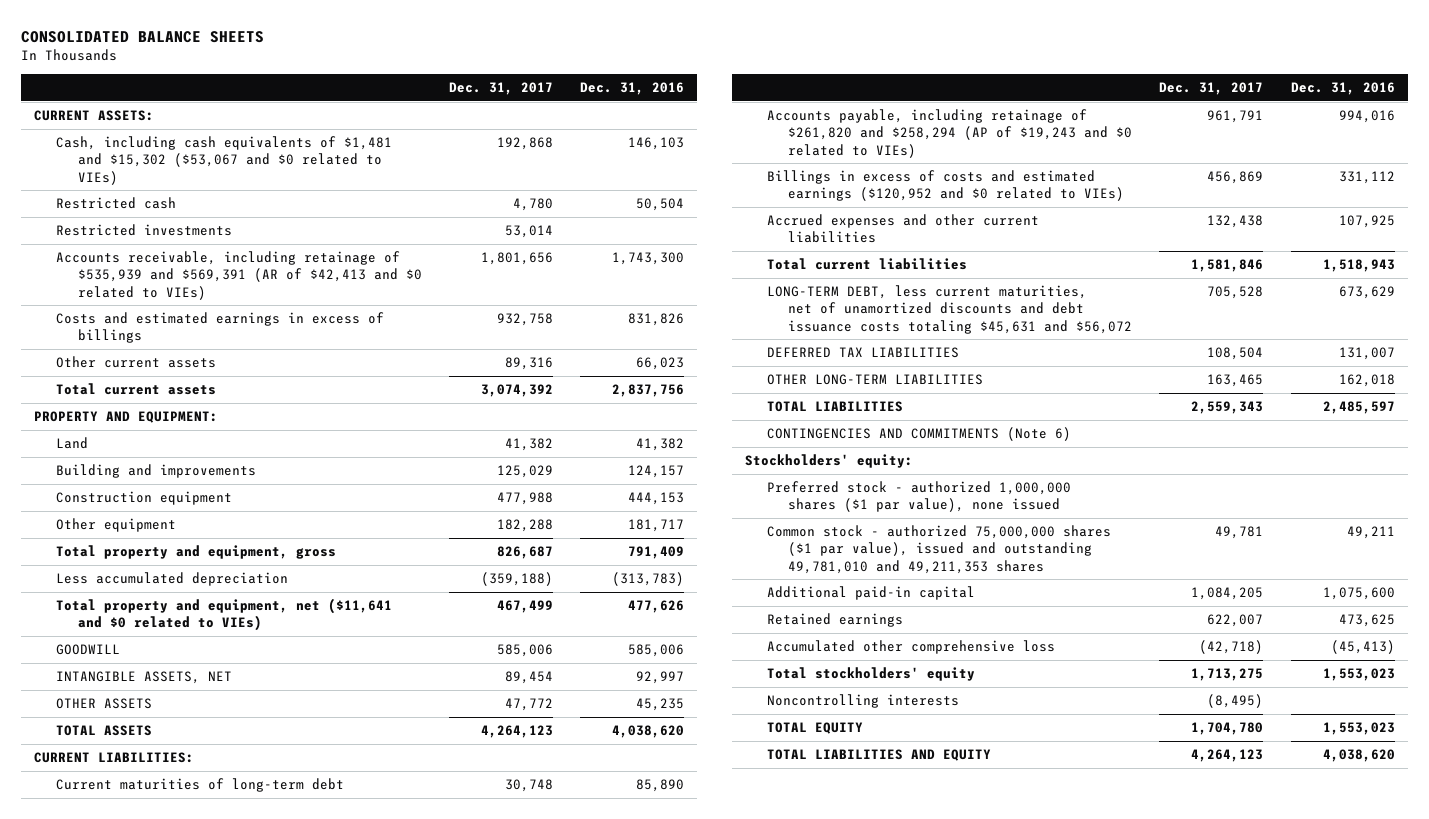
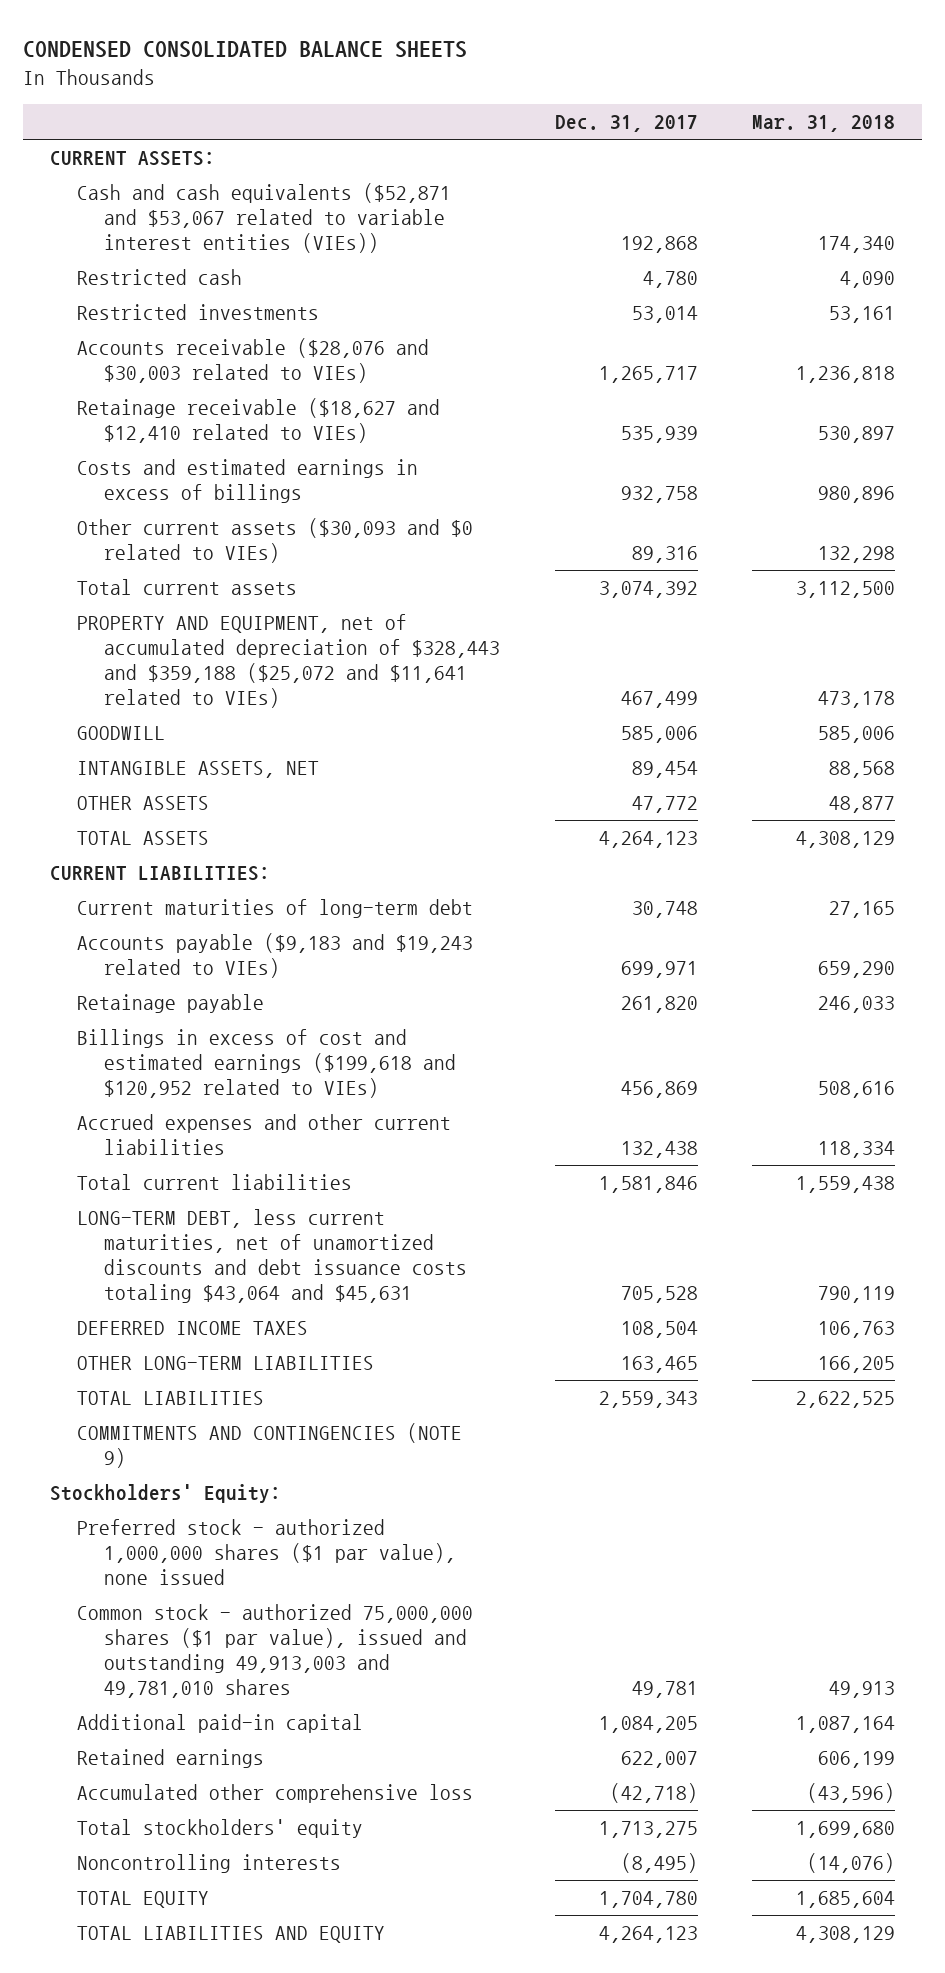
- CONSOLIDATED BALANCE SHEETS
+ CONDENSED CONSOLIDATED BALANCE SHEETS
- | Dec. 31, 2017 | Dec. 31, 2016
+ | Dec. 31, 2017 | Mar. 31, 2018
- Cash, including cash equivalents of $1,481 and $15,302 ($53,067 and $0 related to VIEs) | 192,868 | 146,103
+ Cash and cash equivalents ($52,871 and $53,067 related to variable interest entities (VIEs)) | 192,868 | 174,340
- Accounts receivable, including retainage of $535,939 and $569,391 (AR of $42,413 and $0 related to VIEs) | 1,801,656 | 1,743,300
+ Accounts receivable ($28,076 and $30,003 related to VIEs) | 1,265,717 | 1,236,818
+ Retainage receivable ($18,627 and $12,410 related to VIEs) | 535,939 | 530,897
- Other current assets | 89,316 | 66,023
+ Other current assets ($30,093 and $0 related to VIEs) | 89,316 | 132,298
- PROPERTY AND EQUIPMENT:
- Land | 41,382 | 41,382
- Building and improvements | 125,029 | 124,157
- Construction equipment | 477,988 | 444,153
- Other equipment | 182,288 | 181,717
- Total property and equipment, gross | 826,687 | 791,409
- Less accumulated depreciation | (359,188) | (313,783)
- Total property and equipment, net ($11,641 and $0 related to VIEs) | 467,499 | 477,626
+ PROPERTY AND EQUIPMENT, net of accumulated depreciation of $328,443 and $359,188 ($25,072 and $11,641 related to VIEs) | 467,499 | 473,178
- Accounts payable, including retainage of $261,820 and $258,294 (AP of $19,243 and $0 related to VIEs) | 961,791 | 994,016
- Billings in excess of costs and estimated earnings ($120,952 and $0 related to VIEs) | 456,869 | 331,112
+ Accounts payable ($9,183 and $19,243 related to VIEs) | 699,971 | 659,290
+ Retainage payable | 261,820 | 246,033
+ Billings in excess of cost and estimated earnings ($199,618 and $120,952 related to VIEs) | 456,869 | 508,616
- LONG-TERM DEBT, less current maturities, net of unamortized discounts and debt issuance costs totaling $45,631 and $56,072 | 705,528 | 673,629
- DEFERRED TAX LIABILITIES | 108,504 | 131,007
+ LONG-TERM DEBT, less current maturities, net of unamortized discounts and debt issuance costs totaling $43,064 and $45,631 | 705,528 | 790,119
+ DEFERRED INCOME TAXES | 108,504 | 106,763
- CONTINGENCIES AND COMMITMENTS (Note 6)
- Stockholders' equity:
+ COMMITMENTS AND CONTINGENCIES (NOTE 9)
+ Stockholders' Equity:
- Common stock - authorized 75,000,000 shares ($1 par value), issued and outstanding 49,781,010 and 49,211,353 shares | 49,781 | 49,211
+ Common stock - authorized 75,000,000 shares ($1 par value), issued and outstanding 49,913,003 and 49,781,010 shares | 49,781 | 49,913

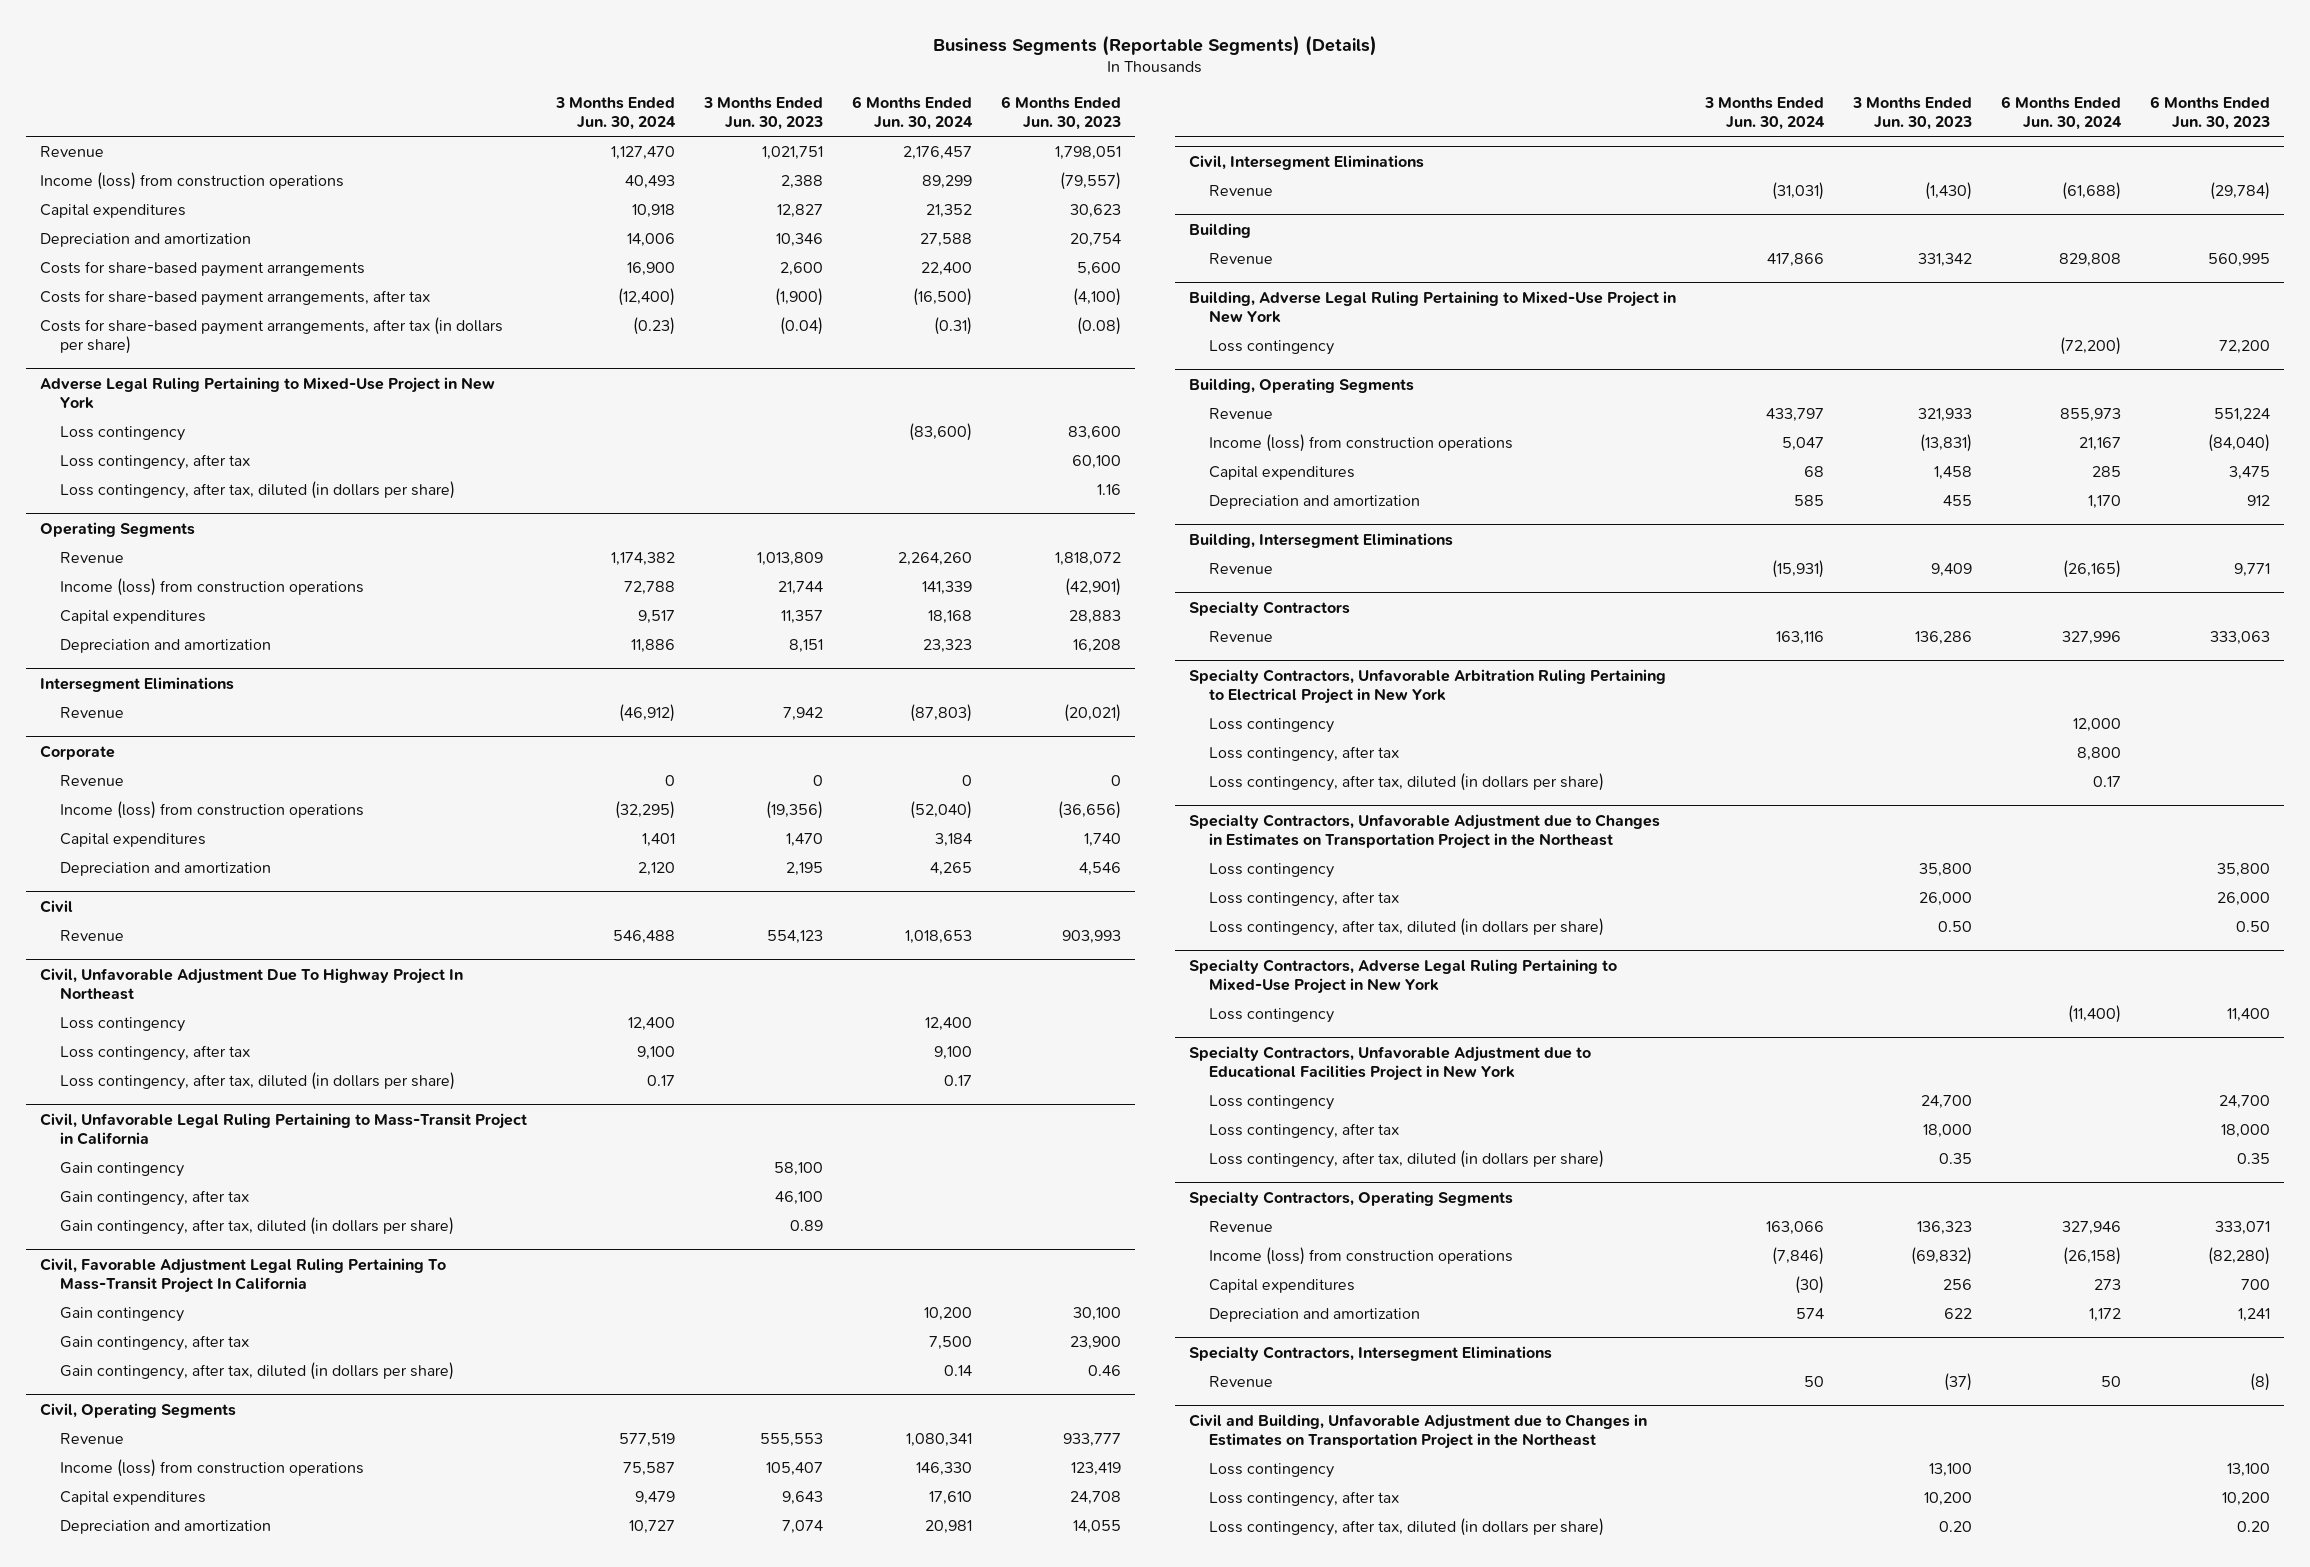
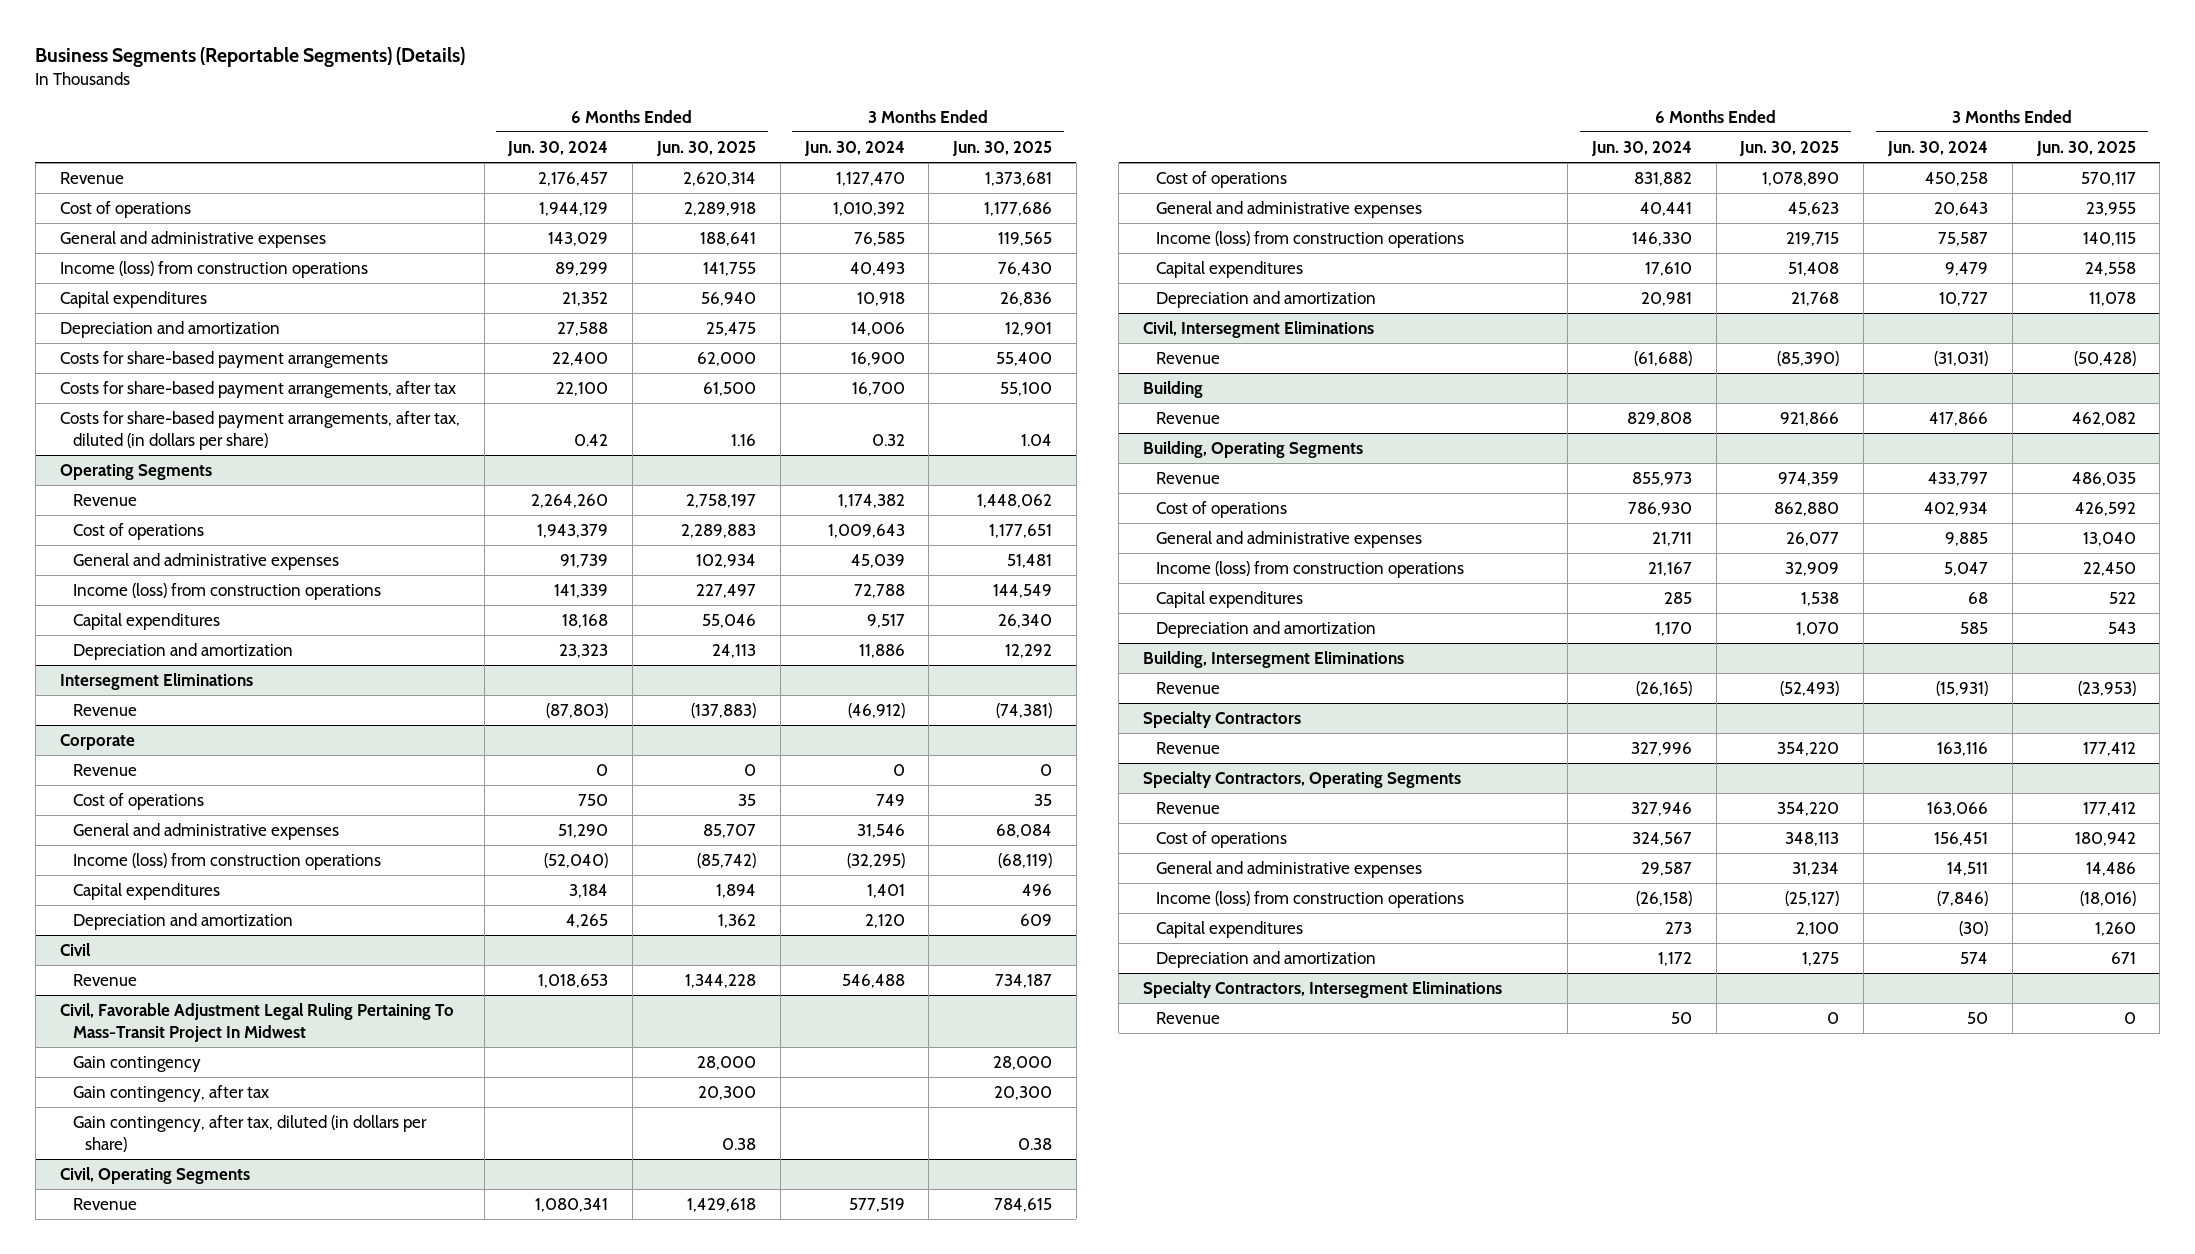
- | 3 Months Ended Jun. 30, 2024 | 3 Months Ended Jun. 30, 2023 | 6 Months Ended Jun. 30, 2024 | 6 Months Ended Jun. 30, 2023
+ | 6 Months Ended Jun. 30, 2024 | 6 Months Ended Jun. 30, 2025 | 3 Months Ended Jun. 30, 2024 | 3 Months Ended Jun. 30, 2025
+ Cost of operations | 1,944,129 | 2,289,918 | 1,010,392 | 1,177,686
+ General and administrative expenses | 143,029 | 188,641 | 76,585 | 119,565
- Costs for share-based payment arrangements, after tax | (12,400) | (1,900) | (16,500) | (4,100)
- Costs for share-based payment arrangements, after tax (in dollars per share) | (0.23) | (0.04) | (0.31) | (0.08)
- Adverse Legal Ruling Pertaining to Mixed-Use Project in New York
- Loss contingency | | | (83,600) | 83,600
- Loss contingency, after tax | | | | 60,100
- Loss contingency, after tax, diluted (in dollars per share) | | | | 1.16
+ Costs for share-based payment arrangements, after tax | 22,100 | 61,500 | 16,700 | 55,100
+ Costs for share-based payment arrangements, after tax, diluted (in dollars per share) | 0.42 | 1.16 | 0.32 | 1.04
@ Operating Segments
+ Cost of operations | 1,943,379 | 2,289,883 | 1,009,643 | 1,177,651
+ General and administrative expenses | 91,739 | 102,934 | 45,039 | 51,481
@ Corporate
+ Cost of operations | 750 | 35 | 749 | 35
+ General and administrative expenses | 51,290 | 85,707 | 31,546 | 68,084
- Civil, Unfavorable Adjustment Due To Highway Project In Northeast
- Loss contingency | 12,400 | | 12,400 |
- Loss contingency, after tax | 9,100 | | 9,100 |
- Loss contingency, after tax, diluted (in dollars per share) | 0.17 | | 0.17 |
- Civil, Unfavorable Legal Ruling Pertaining to Mass-Transit Project in California
+ Civil, Favorable Adjustment Legal Ruling Pertaining To Mass-Transit Project In Midwest
- Civil, Favorable Adjustment Legal Ruling Pertaining To Mass-Transit Project In California
- Gain contingency | | | 10,200 | 30,100
- Gain contingency, after tax | | | 7,500 | 23,900
- Gain contingency, after tax, diluted (in dollars per share) | | | 0.14 | 0.46
@ Civil, Operating Segments
+ Cost of operations | 831,882 | 1,078,890 | 450,258 | 570,117
+ General and administrative expenses | 40,441 | 45,623 | 20,643 | 23,955
- Building, Adverse Legal Ruling Pertaining to Mixed-Use Project in New York
- Loss contingency | | | (72,200) | 72,200
@ Building, Operating Segments
+ Cost of operations | 786,930 | 862,880 | 402,934 | 426,592
+ General and administrative expenses | 21,711 | 26,077 | 9,885 | 13,040
- Specialty Contractors, Unfavorable Arbitration Ruling Pertaining to Electrical Project in New York
- Loss contingency | | | 12,000 |
- Loss contingency, after tax | | | 8,800 |
- Loss contingency, after tax, diluted (in dollars per share) | | | 0.17 |
- Specialty Contractors, Unfavorable Adjustment due to Changes in Estimates on Transportation Project in the Northeast
- Loss contingency | | 35,800 | | 35,800
- Loss contingency, after tax | | 26,000 | | 26,000
- Loss contingency, after tax, diluted (in dollars per share) | | 0.50 | | 0.50
- Specialty Contractors, Adverse Legal Ruling Pertaining to Mixed-Use Project in New York
- Loss contingency | | | (11,400) | 11,400
- Specialty Contractors, Unfavorable Adjustment due to Educational Facilities Project in New York
- Loss contingency | | 24,700 | | 24,700
- Loss contingency, after tax | | 18,000 | | 18,000
- Loss contingency, after tax, diluted (in dollars per share) | | 0.35 | | 0.35
@ Specialty Contractors, Operating Segments
+ Cost of operations | 324,567 | 348,113 | 156,451 | 180,942
+ General and administrative expenses | 29,587 | 31,234 | 14,511 | 14,486
- Civil and Building, Unfavorable Adjustment due to Changes in Estimates on Transportation Project in the Northeast
- Loss contingency | | 13,100 | | 13,100
- Loss contingency, after tax | | 10,200 | | 10,200
- Loss contingency, after tax, diluted (in dollars per share) | | 0.20 | | 0.20

